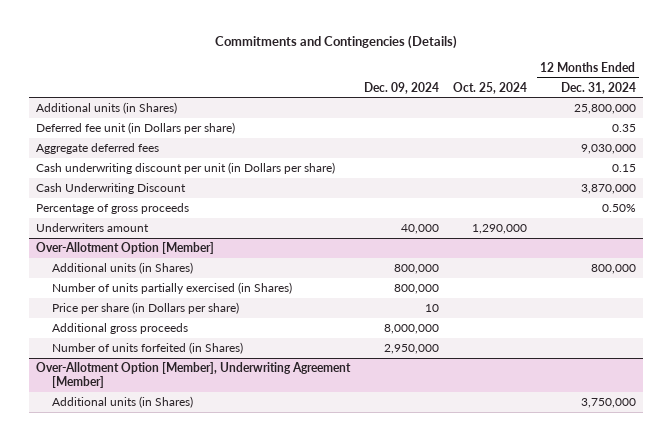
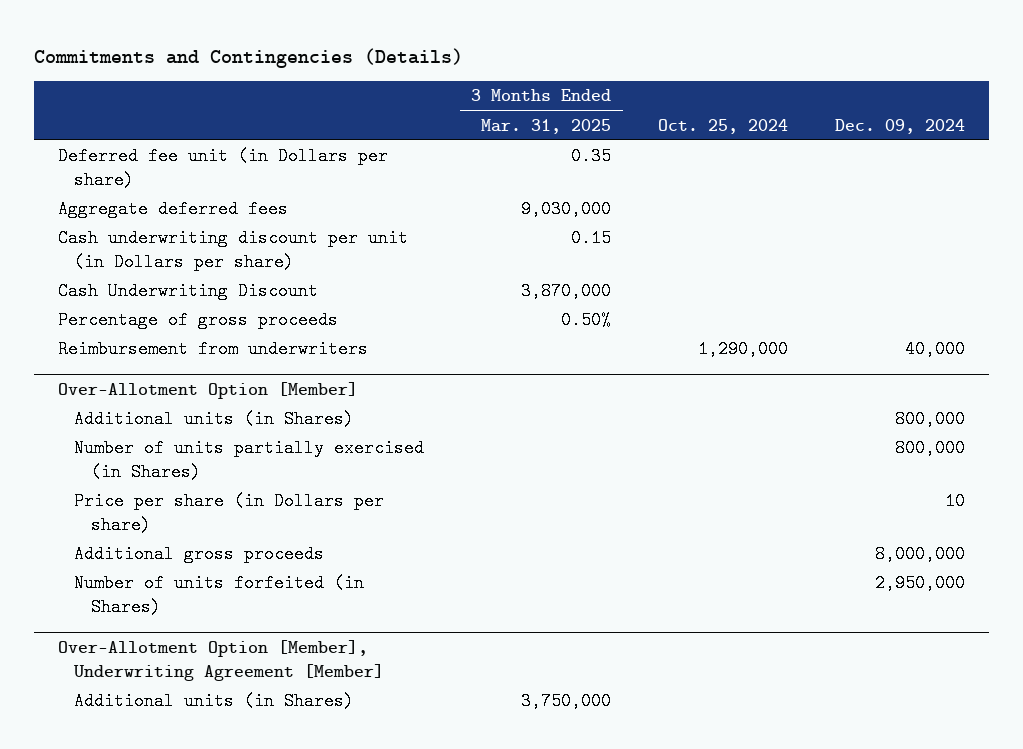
- | Dec. 09, 2024 | Oct. 25, 2024 | 12 Months Ended Dec. 31, 2024
+ | 3 Months Ended Mar. 31, 2025 | Oct. 25, 2024 | Dec. 09, 2024
- Additional units (in Shares) | | | 25,800,000
- Underwriters amount | 40,000 | 1,290,000 |
+ Reimbursement from underwriters | | 1,290,000 | 40,000

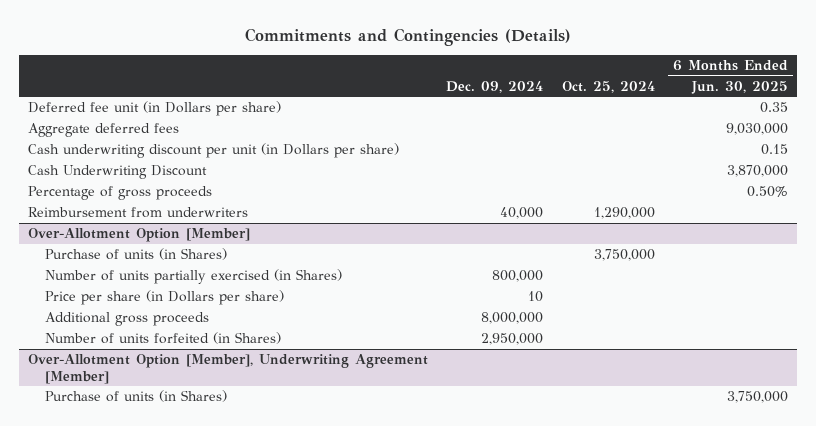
- | 3 Months Ended Mar. 31, 2025 | Oct. 25, 2024 | Dec. 09, 2024
+ | Dec. 09, 2024 | Oct. 25, 2024 | 6 Months Ended Jun. 30, 2025
@ Over-Allotment Option [Member]
- Additional units (in Shares) | | | 800,000
+ Purchase of units (in Shares) | | 3,750,000 |
@ Over-Allotment Option [Member], Underwriting Agreement [Member]
- Additional units (in Shares) | 3,750,000 | |
+ Purchase of units (in Shares) | | | 3,750,000

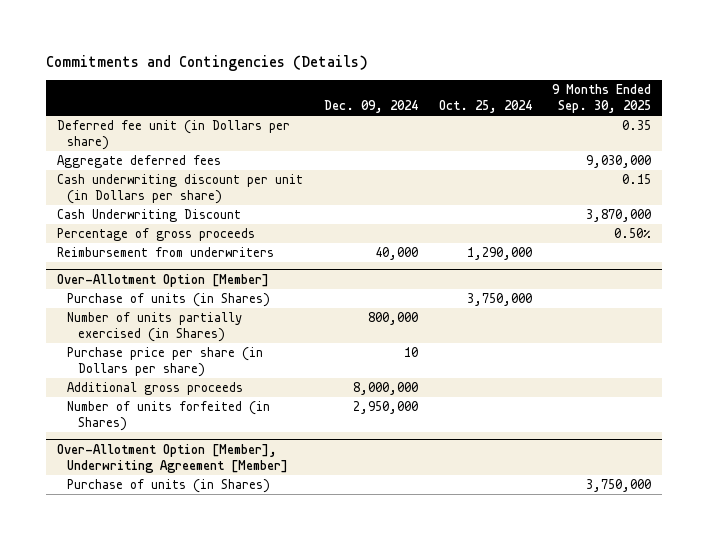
- | Dec. 09, 2024 | Oct. 25, 2024 | 6 Months Ended Jun. 30, 2025
+ | Dec. 09, 2024 | Oct. 25, 2024 | 9 Months Ended Sep. 30, 2025
@ Over-Allotment Option [Member]
- Price per share (in Dollars per share) | 10 | |
+ Purchase price per share (in Dollars per share) | 10 | |

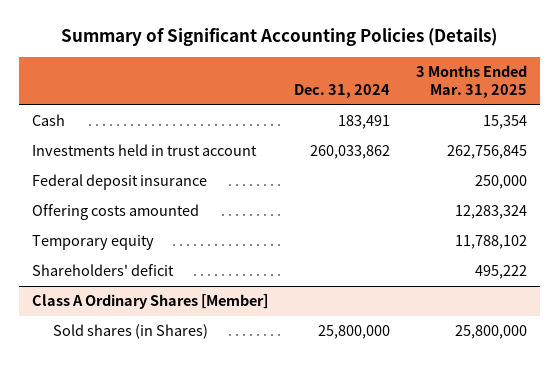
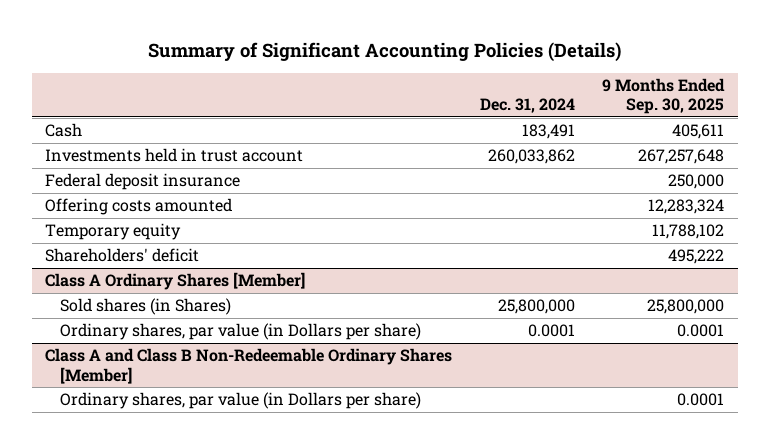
- | Dec. 31, 2024 | 3 Months Ended Mar. 31, 2025
+ | Dec. 31, 2024 | 9 Months Ended Sep. 30, 2025
@ Class A Ordinary Shares [Member]
+ Ordinary shares, par value (in Dollars per share) | 0.0001 | 0.0001
+ Class A and Class B Non-Redeemable Ordinary Shares [Member]
+ Ordinary shares, par value (in Dollars per share) | | 0.0001

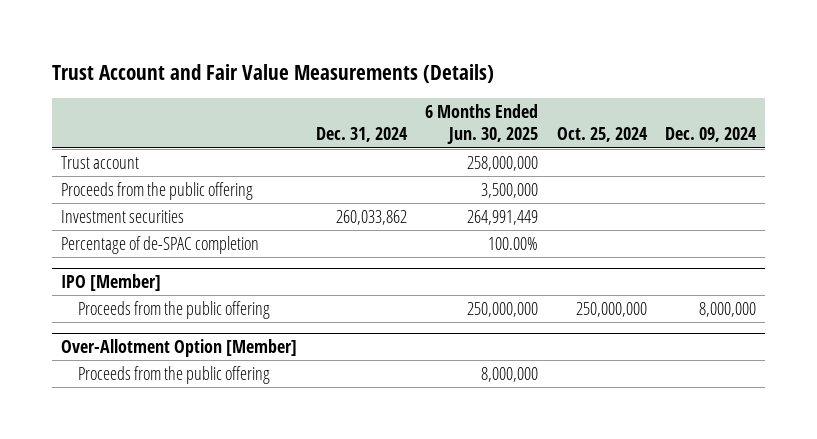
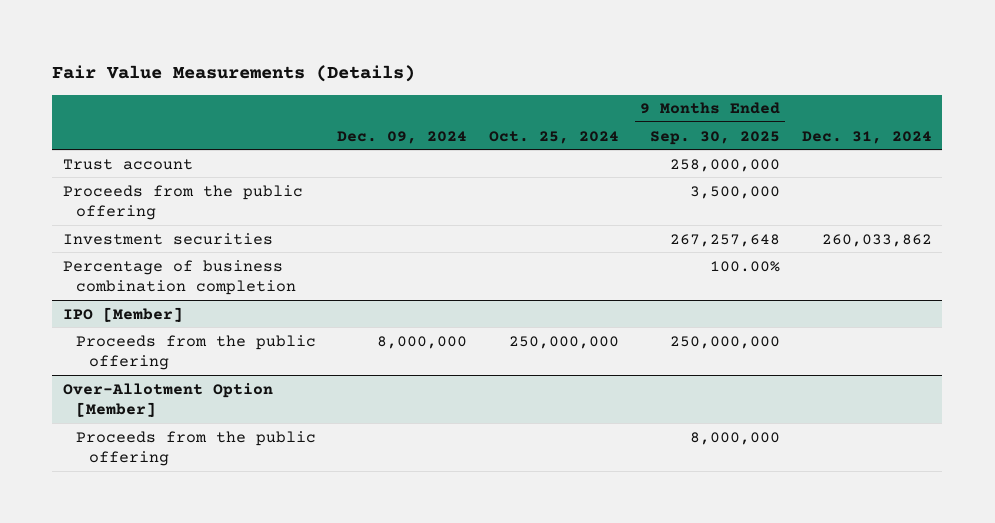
- Trust Account and Fair Value Measurements (Details)
+ Fair Value Measurements (Details)
- | Dec. 31, 2024 | 6 Months Ended Jun. 30, 2025 | Oct. 25, 2024 | Dec. 09, 2024
+ | Dec. 09, 2024 | Oct. 25, 2024 | 9 Months Ended Sep. 30, 2025 | Dec. 31, 2024
- Percentage of de-SPAC completion | | 100.00% | |
+ Percentage of business combination completion | | | 100.00% |

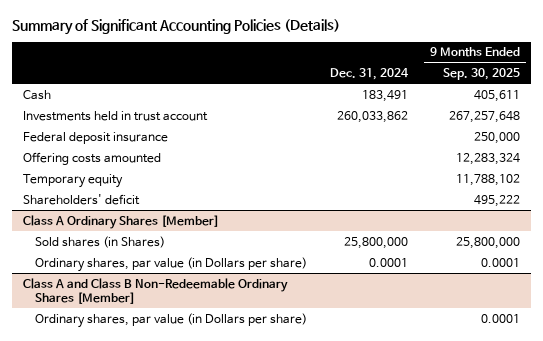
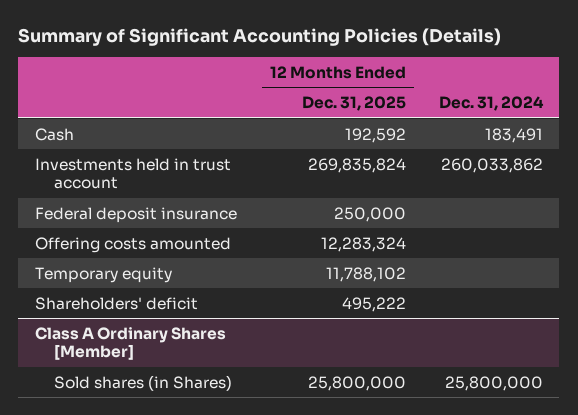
- | Dec. 31, 2024 | 9 Months Ended Sep. 30, 2025
+ | 12 Months Ended Dec. 31, 2025 | Dec. 31, 2024
@ Class A Ordinary Shares [Member]
- Ordinary shares, par value (in Dollars per share) | 0.0001 | 0.0001
- Class A and Class B Non-Redeemable Ordinary Shares [Member]
- Ordinary shares, par value (in Dollars per share) | | 0.0001

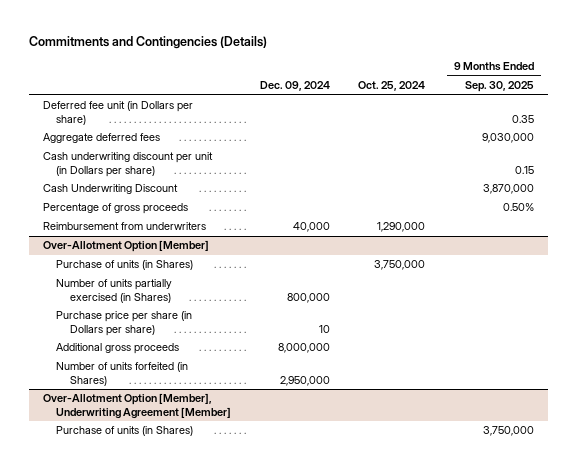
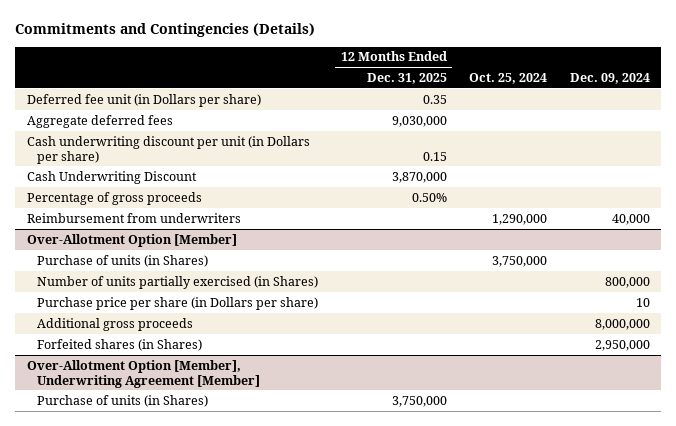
- | Dec. 09, 2024 | Oct. 25, 2024 | 9 Months Ended Sep. 30, 2025
+ | 12 Months Ended Dec. 31, 2025 | Oct. 25, 2024 | Dec. 09, 2024
@ Over-Allotment Option [Member]
- Number of units forfeited (in Shares) | 2,950,000 | |
+ Forfeited shares (in Shares) | | | 2,950,000

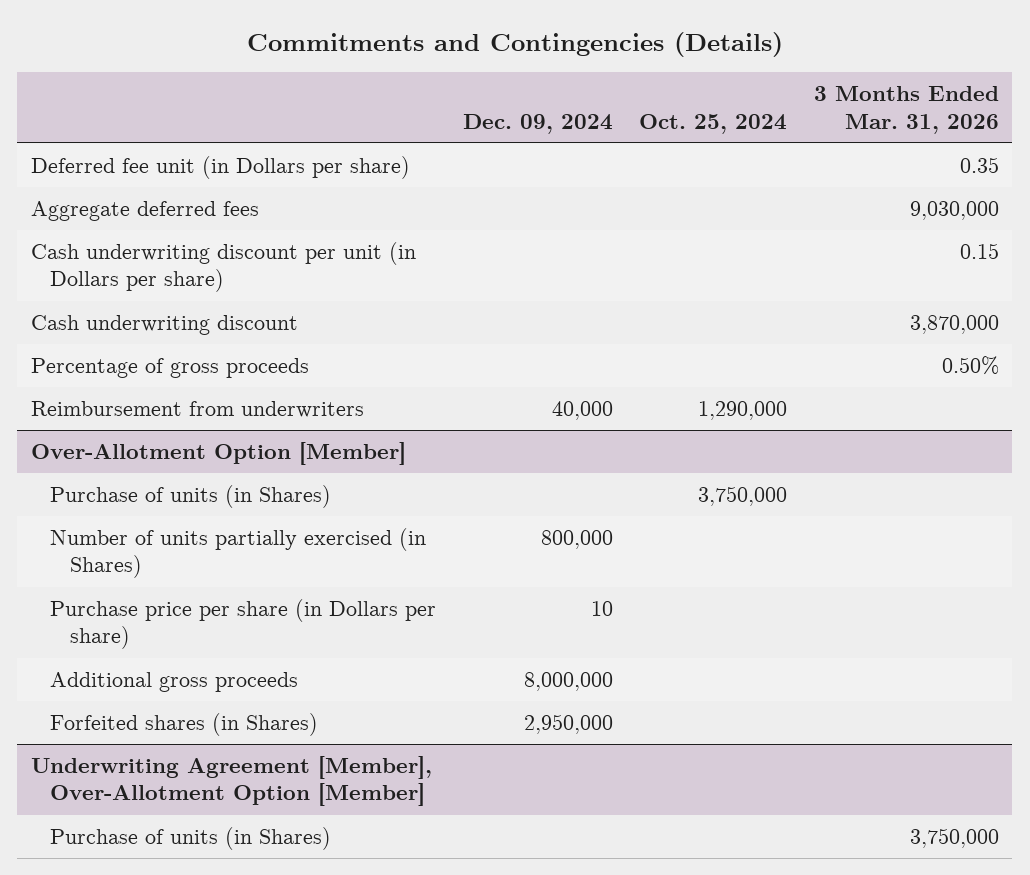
- | 12 Months Ended Dec. 31, 2025 | Oct. 25, 2024 | Dec. 09, 2024
+ | Dec. 09, 2024 | Oct. 25, 2024 | 3 Months Ended Mar. 31, 2026
- Cash Underwriting Discount | 3,870,000 | |
+ Cash underwriting discount | | | 3,870,000
- Over-Allotment Option [Member], Underwriting Agreement [Member]
+ Underwriting Agreement [Member], Over-Allotment Option [Member]

